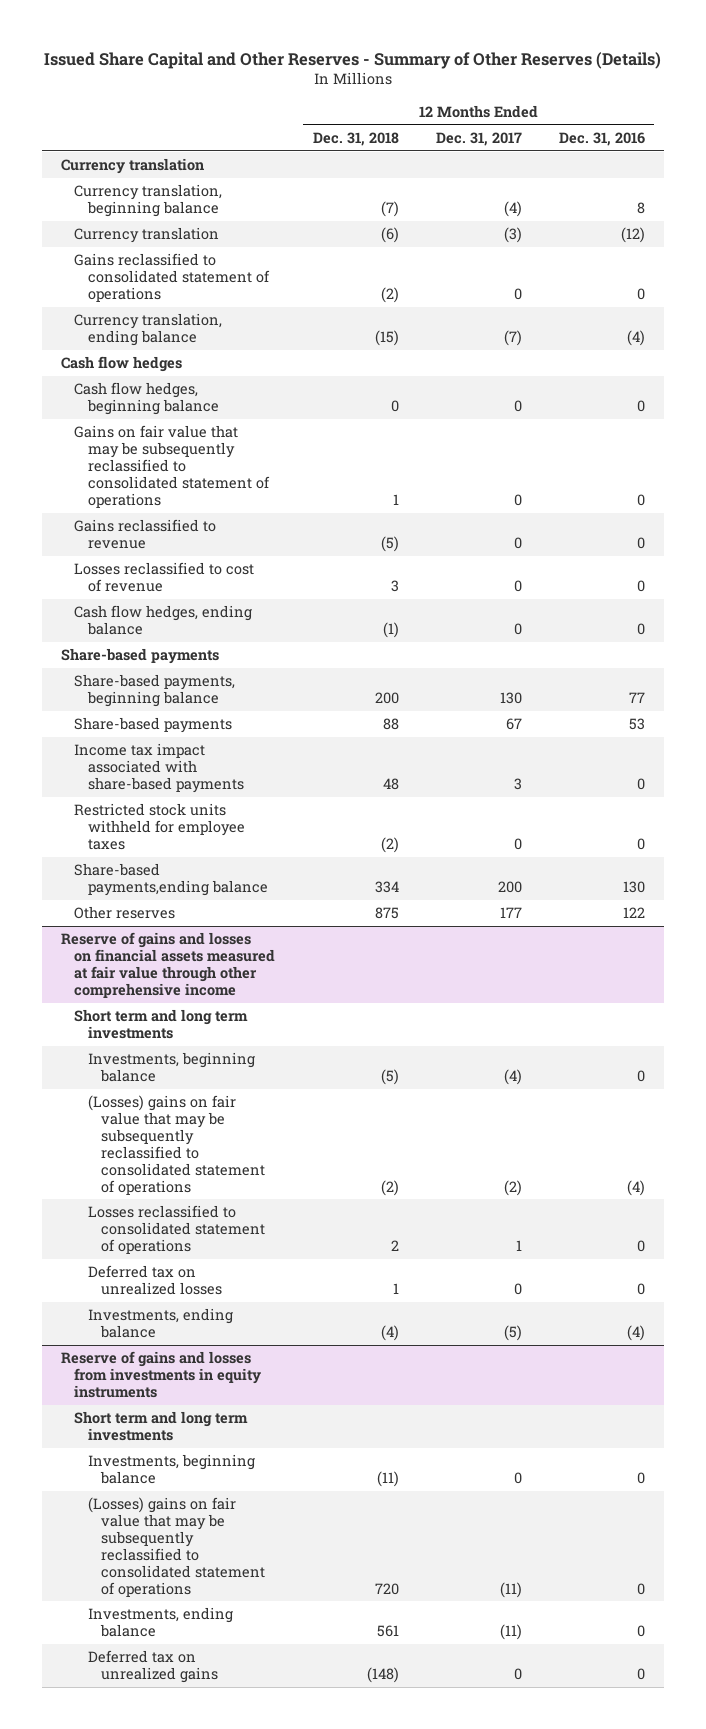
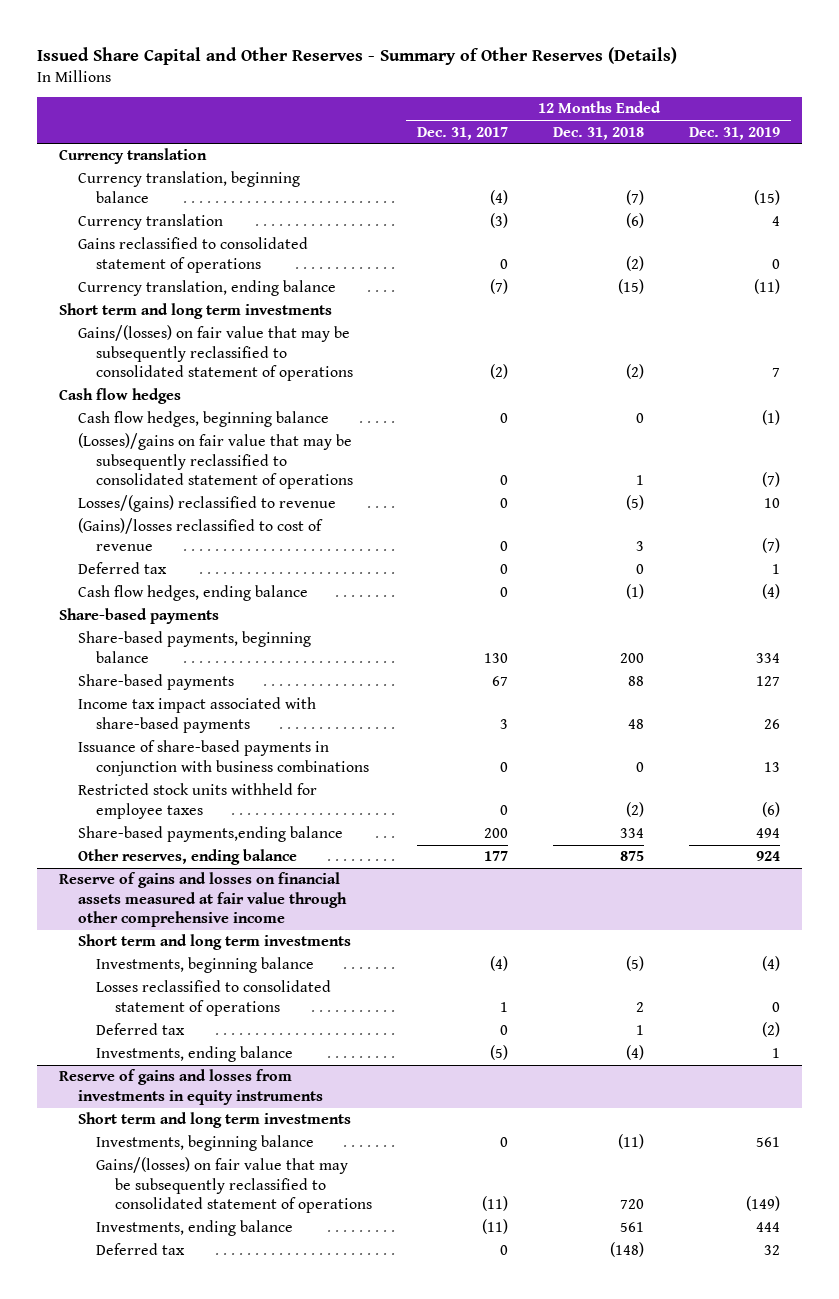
- | 12 Months Ended Dec. 31, 2018 | 12 Months Ended Dec. 31, 2017 | 12 Months Ended Dec. 31, 2016
+ | 12 Months Ended Dec. 31, 2017 | 12 Months Ended Dec. 31, 2018 | 12 Months Ended Dec. 31, 2019
+ Short term and long term investments
+ Gains/(losses) on fair value that may be subsequently reclassified to consolidated statement of operations | (2) | (2) | 7
- Gains on fair value that may be subsequently reclassified to consolidated statement of operations | 1 | 0 | 0
- Gains reclassified to revenue | (5) | 0 | 0
- Losses reclassified to cost of revenue | 3 | 0 | 0
+ (Losses)/gains on fair value that may be subsequently reclassified to consolidated statement of operations | 0 | 1 | (7)
+ Losses/(gains) reclassified to revenue | 0 | (5) | 10
+ (Gains)/losses reclassified to cost of revenue | 0 | 3 | (7)
+ Deferred tax | 0 | 0 | 1
+ Issuance of share-based payments in conjunction with business combinations | 0 | 0 | 13
- Other reserves | 875 | 177 | 122
+ Other reserves, ending balance | 177 | 875 | 924
@ Reserve of gains and losses on financial assets measured at fair value through other comprehensive income
- (Losses) gains on fair value that may be subsequently reclassified to consolidated statement of operations | (2) | (2) | (4)
- Deferred tax on unrealized losses | 1 | 0 | 0
+ Deferred tax | 0 | 1 | (2)
@ Reserve of gains and losses from investments in equity instruments
- (Losses) gains on fair value that may be subsequently reclassified to consolidated statement of operations | 720 | (11) | 0
+ Gains/(losses) on fair value that may be subsequently reclassified to consolidated statement of operations | (11) | 720 | (149)
- Deferred tax on unrealized gains | (148) | 0 | 0
+ Deferred tax | 0 | (148) | 32

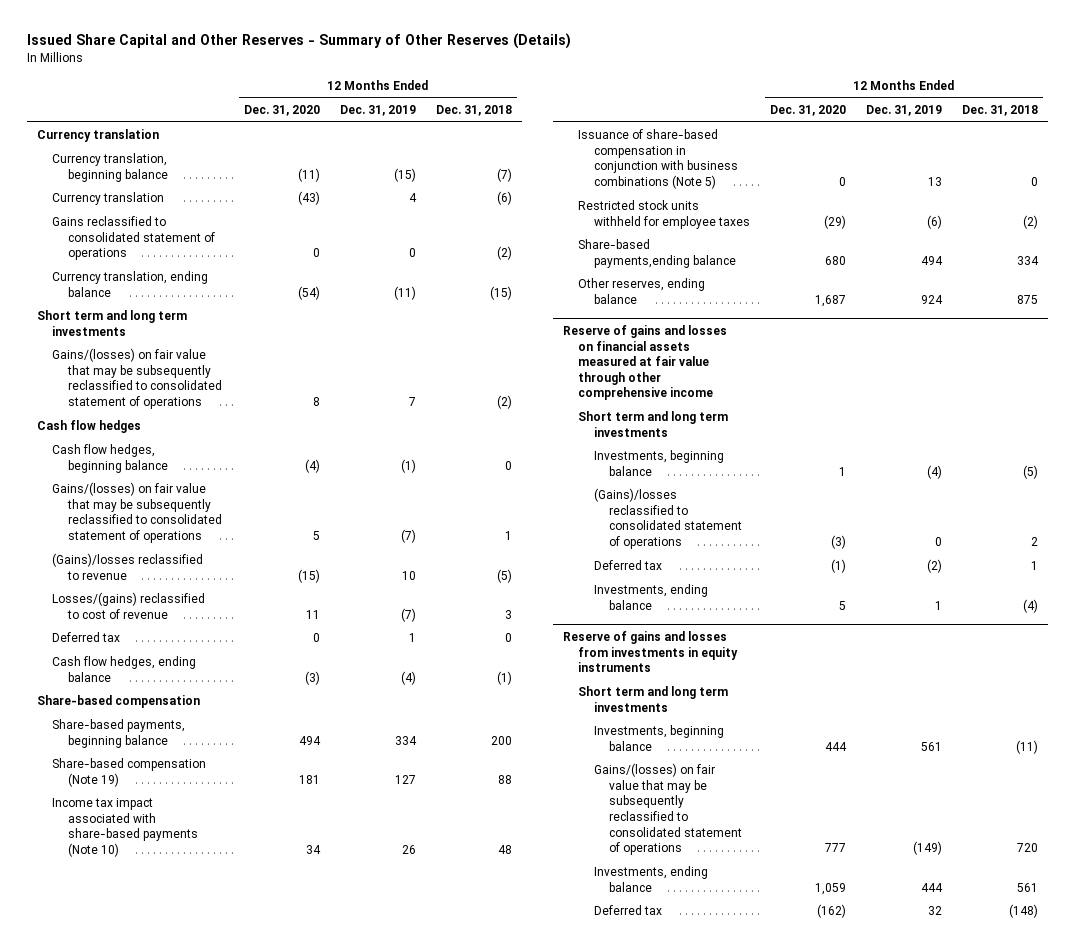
- | 12 Months Ended Dec. 31, 2017 | 12 Months Ended Dec. 31, 2018 | 12 Months Ended Dec. 31, 2019
+ | 12 Months Ended Dec. 31, 2020 | 12 Months Ended Dec. 31, 2019 | 12 Months Ended Dec. 31, 2018
- (Losses)/gains on fair value that may be subsequently reclassified to consolidated statement of operations | 0 | 1 | (7)
- Losses/(gains) reclassified to revenue | 0 | (5) | 10
- (Gains)/losses reclassified to cost of revenue | 0 | 3 | (7)
+ Gains/(losses) on fair value that may be subsequently reclassified to consolidated statement of operations | 5 | (7) | 1
+ (Gains)/losses reclassified to revenue | (15) | 10 | (5)
+ Losses/(gains) reclassified to cost of revenue | 11 | (7) | 3
- Share-based payments
+ Share-based compensation
- Share-based payments | 67 | 88 | 127
- Income tax impact associated with share-based payments | 3 | 48 | 26
- Issuance of share-based payments in conjunction with business combinations | 0 | 0 | 13
+ Share-based compensation (Note 19) | 181 | 127 | 88
+ Income tax impact associated with share-based payments (Note 10) | 34 | 26 | 48
+ Issuance of share-based compensation in conjunction with business combinations (Note 5) | 0 | 13 | 0
@ Reserve of gains and losses on financial assets measured at fair value through other comprehensive income
- Losses reclassified to consolidated statement of operations | 1 | 2 | 0
+ (Gains)/losses reclassified to consolidated statement of operations | (3) | 0 | 2

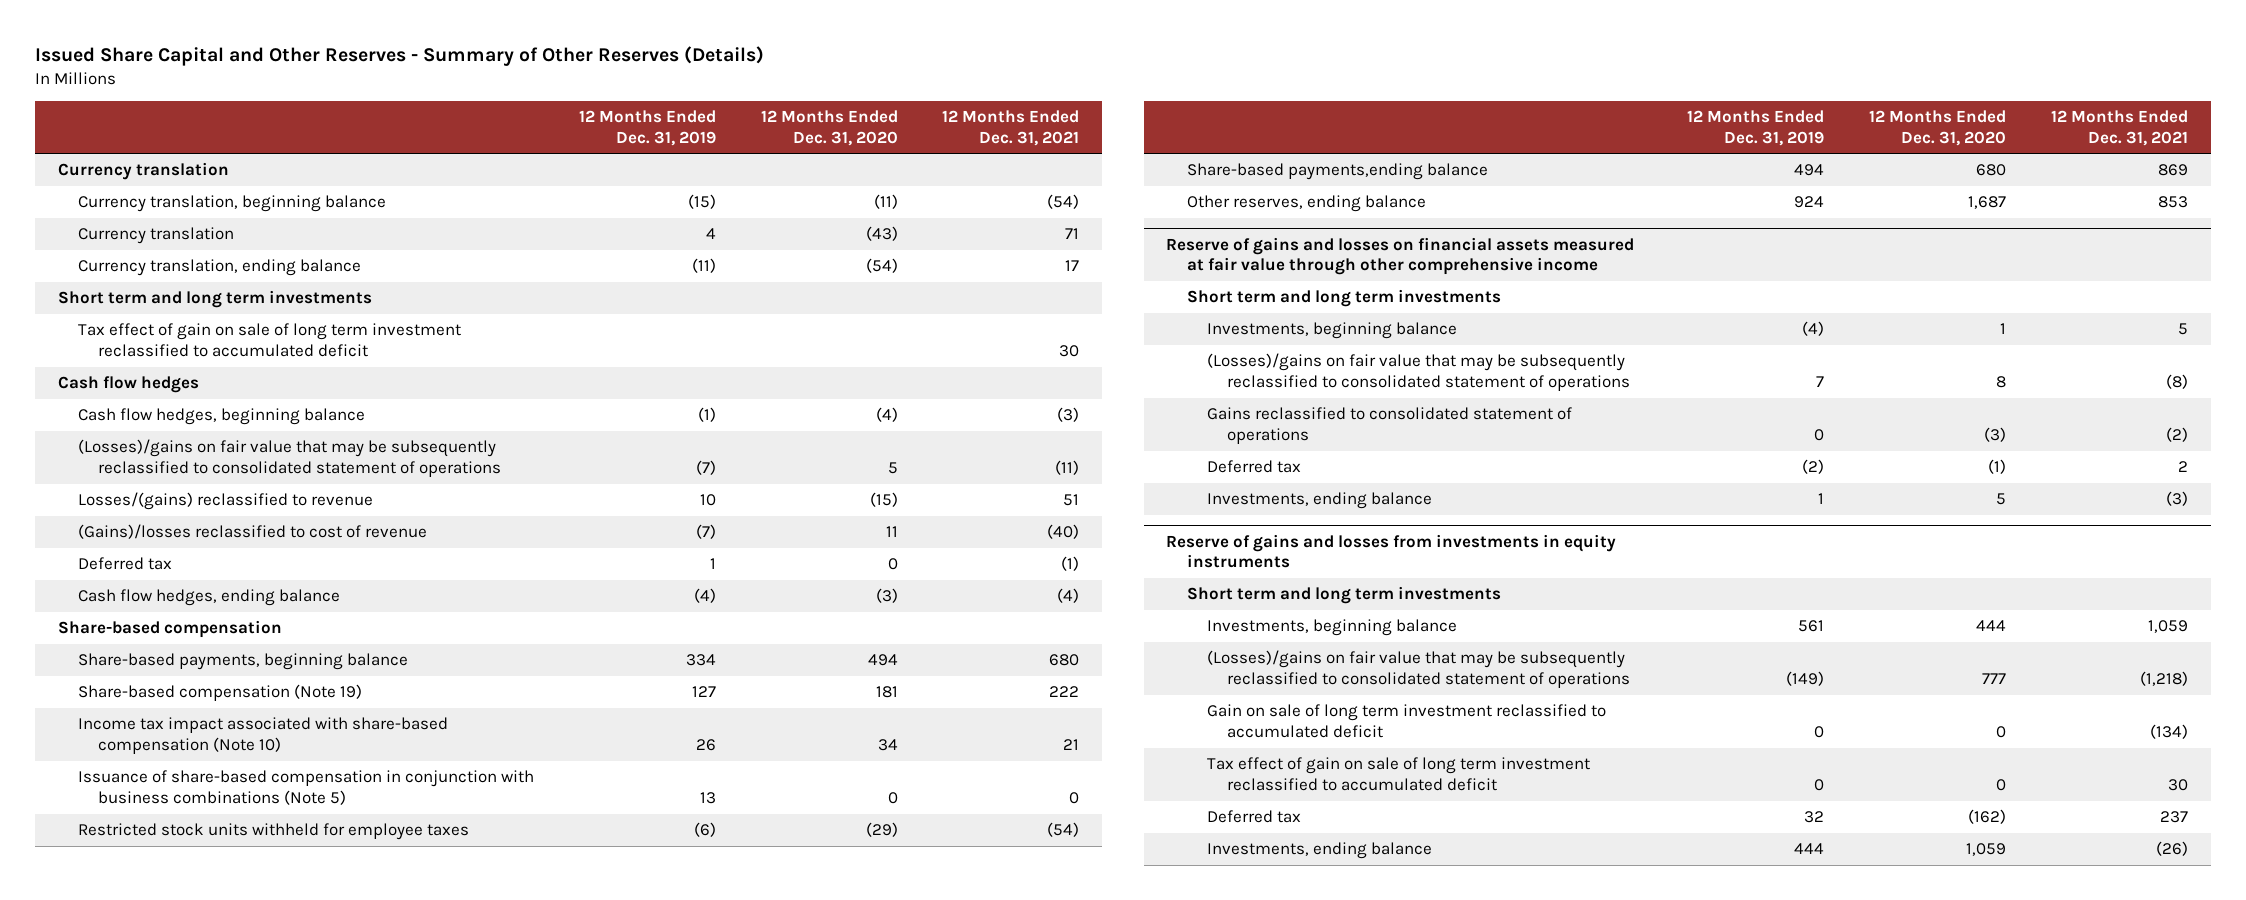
- | 12 Months Ended Dec. 31, 2020 | 12 Months Ended Dec. 31, 2019 | 12 Months Ended Dec. 31, 2018
+ | 12 Months Ended Dec. 31, 2019 | 12 Months Ended Dec. 31, 2020 | 12 Months Ended Dec. 31, 2021
- Gains reclassified to consolidated statement of operations | 0 | 0 | (2)
- Gains/(losses) on fair value that may be subsequently reclassified to consolidated statement of operations | 8 | 7 | (2)
+ Tax effect of gain on sale of long term investment reclassified to accumulated deficit | | | 30
- Gains/(losses) on fair value that may be subsequently reclassified to consolidated statement of operations | 5 | (7) | 1
- (Gains)/losses reclassified to revenue | (15) | 10 | (5)
- Losses/(gains) reclassified to cost of revenue | 11 | (7) | 3
+ (Losses)/gains on fair value that may be subsequently reclassified to consolidated statement of operations | (7) | 5 | (11)
+ Losses/(gains) reclassified to revenue | 10 | (15) | 51
+ (Gains)/losses reclassified to cost of revenue | (7) | 11 | (40)
- Income tax impact associated with share-based payments (Note 10) | 34 | 26 | 48
+ Income tax impact associated with share-based compensation (Note 10) | 26 | 34 | 21
@ Reserve of gains and losses on financial assets measured at fair value through other comprehensive income
- (Gains)/losses reclassified to consolidated statement of operations | (3) | 0 | 2
+ (Losses)/gains on fair value that may be subsequently reclassified to consolidated statement of operations | 7 | 8 | (8)
+ Gains reclassified to consolidated statement of operations | 0 | (3) | (2)
@ Reserve of gains and losses from investments in equity instruments
- Gains/(losses) on fair value that may be subsequently reclassified to consolidated statement of operations | 777 | (149) | 720
+ (Losses)/gains on fair value that may be subsequently reclassified to consolidated statement of operations | (149) | 777 | (1,218)
+ Gain on sale of long term investment reclassified to accumulated deficit | 0 | 0 | (134)
+ Tax effect of gain on sale of long term investment reclassified to accumulated deficit | 0 | 0 | 30
moved down: Investments, ending balance | 444 | 1,059 | (26)

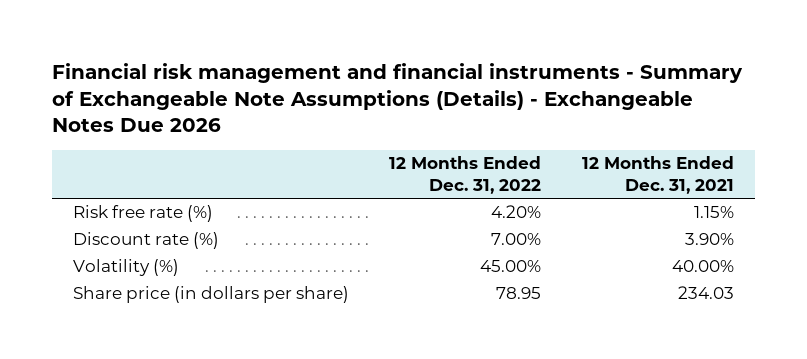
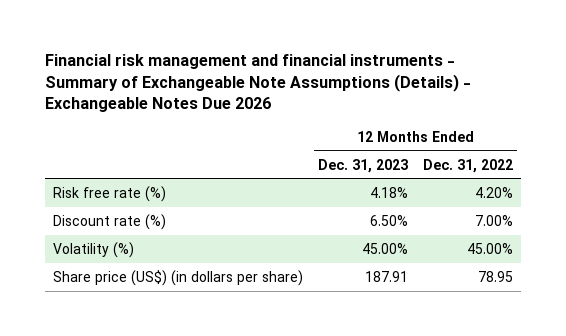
- | 12 Months Ended Dec. 31, 2022 | 12 Months Ended Dec. 31, 2021
+ | 12 Months Ended Dec. 31, 2023 | 12 Months Ended Dec. 31, 2022
- Share price (in dollars per share) | 78.95 | 234.03
+ Share price (US$) (in dollars per share) | 187.91 | 78.95

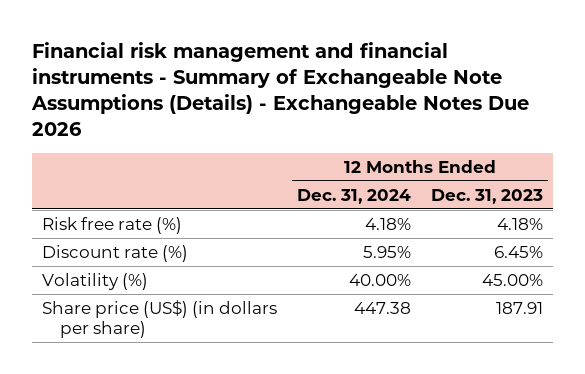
- | 12 Months Ended Dec. 31, 2023 | 12 Months Ended Dec. 31, 2022
+ | 12 Months Ended Dec. 31, 2024 | 12 Months Ended Dec. 31, 2023
- Discount rate (%) | 6.50% | 7.00%
+ Discount rate (%) | 5.95% | 6.45%

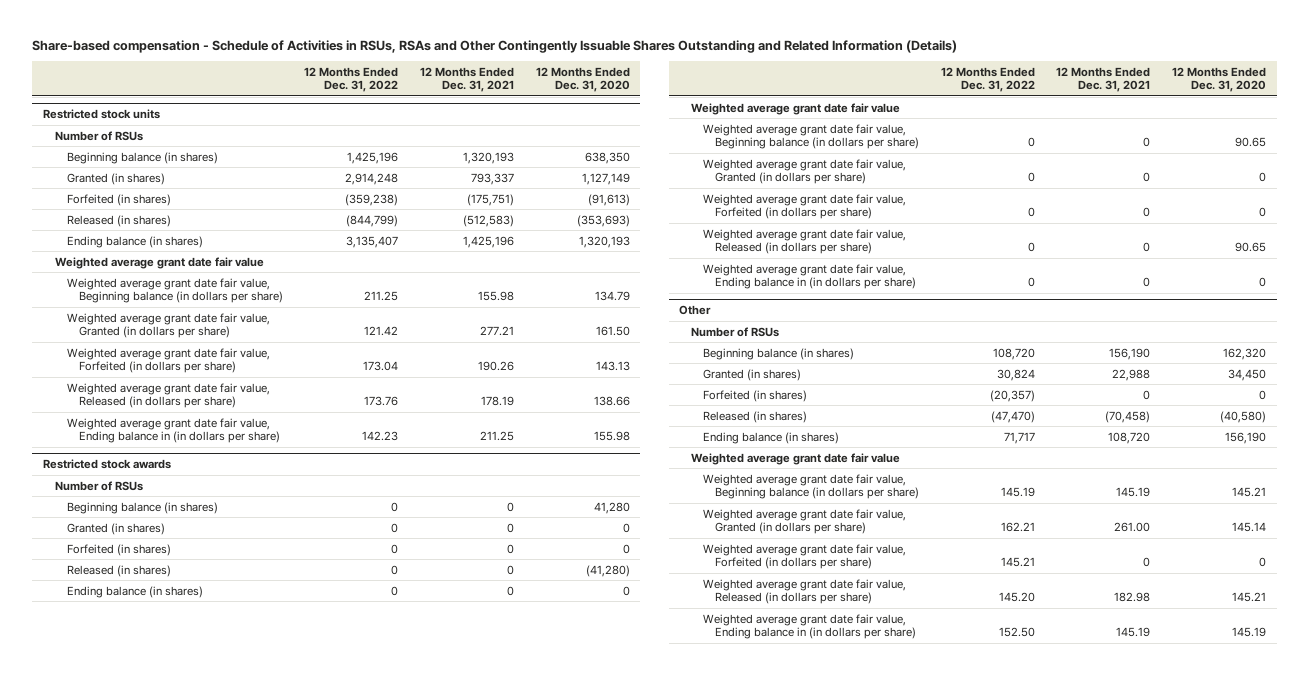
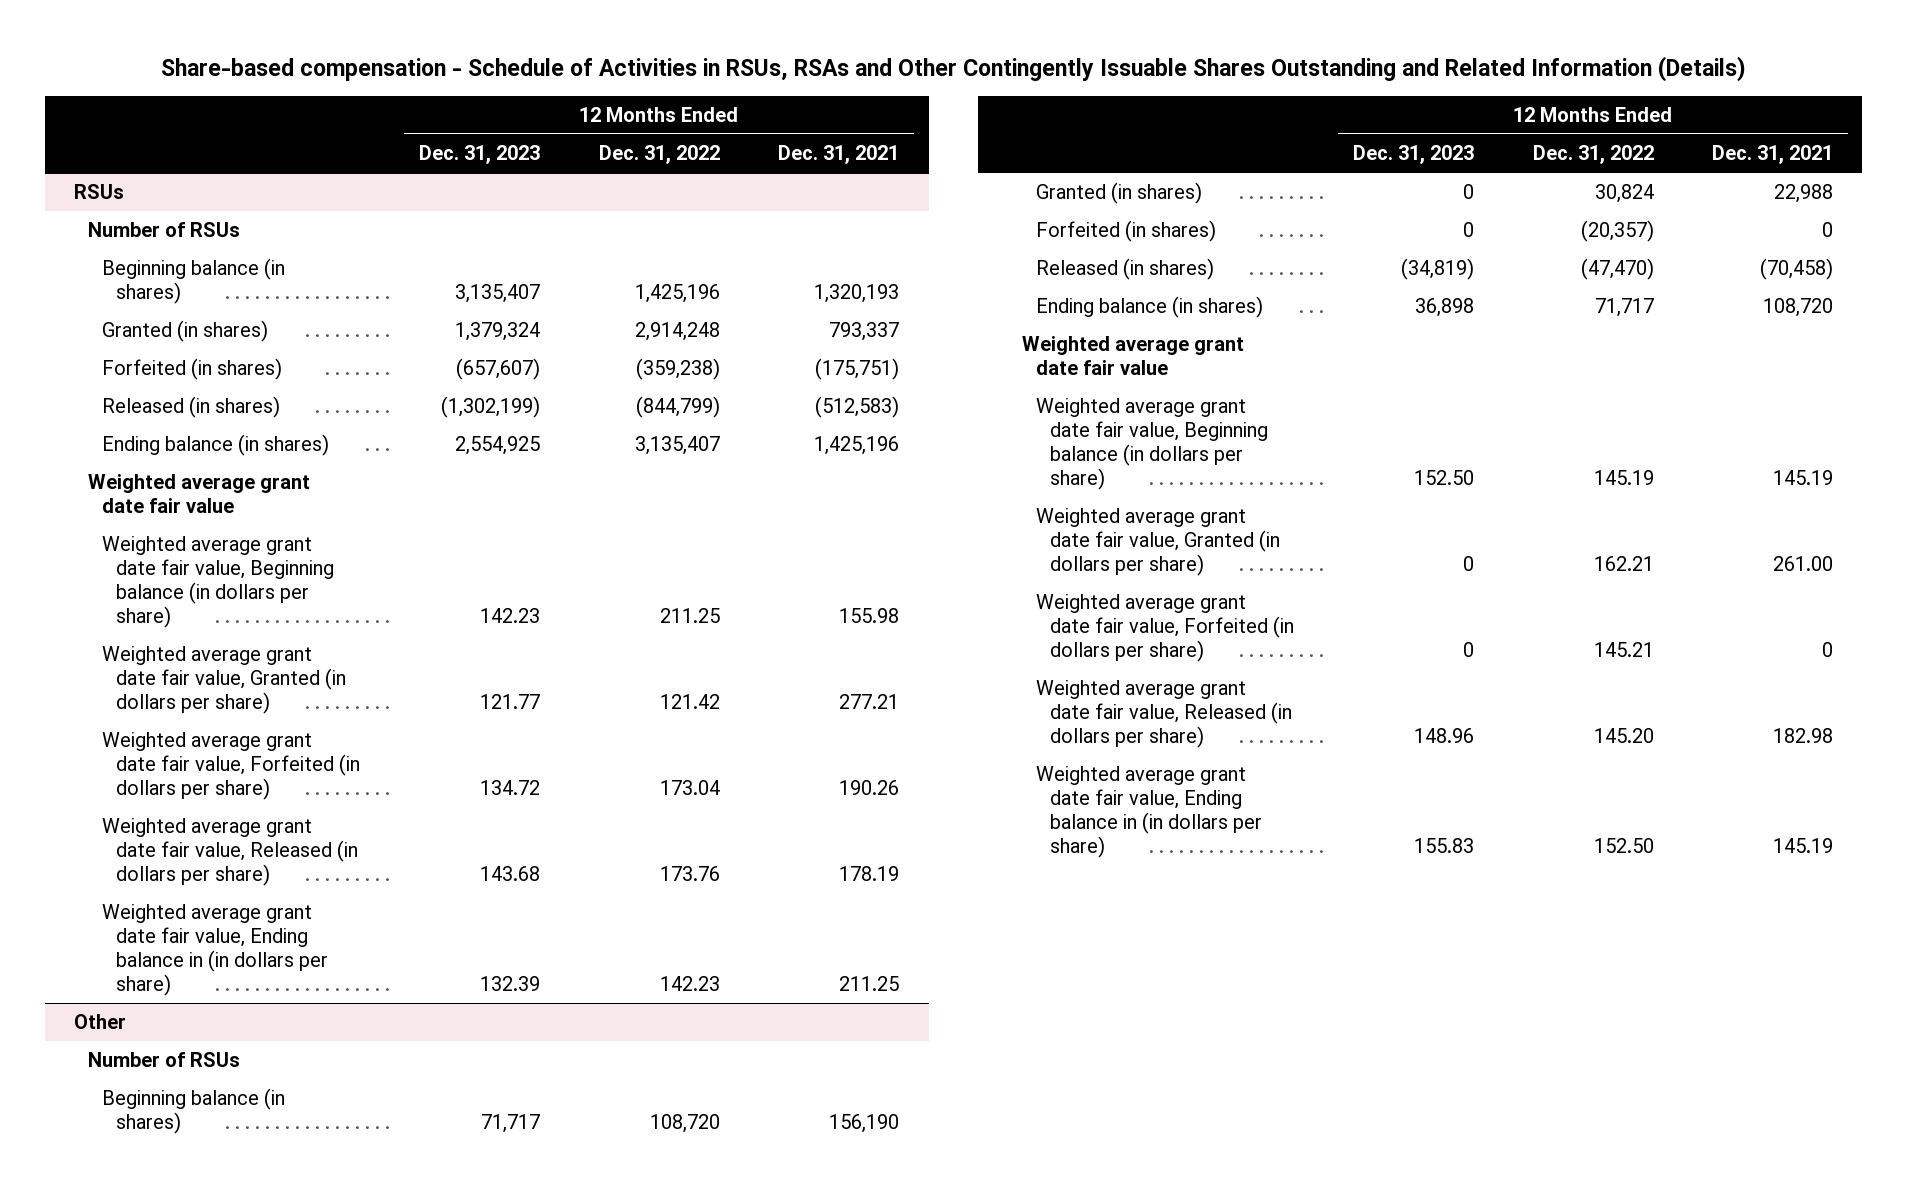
- | 12 Months Ended Dec. 31, 2022 | 12 Months Ended Dec. 31, 2021 | 12 Months Ended Dec. 31, 2020
+ | 12 Months Ended Dec. 31, 2023 | 12 Months Ended Dec. 31, 2022 | 12 Months Ended Dec. 31, 2021
- Restricted stock units
+ RSUs
- Restricted stock awards
- Number of RSUs
- Beginning balance (in shares) | 0 | 0 | 41,280
- Granted (in shares) | 0 | 0 | 0
- Forfeited (in shares) | 0 | 0 | 0
- Released (in shares) | 0 | 0 | (41,280)
- Ending balance (in shares) | 0 | 0 | 0
- Weighted average grant date fair value
- Weighted average grant date fair value, Beginning balance (in dollars per share) | 0 | 0 | 90.65
- Weighted average grant date fair value, Granted (in dollars per share) | 0 | 0 | 0
- Weighted average grant date fair value, Forfeited (in dollars per share) | 0 | 0 | 0
- Weighted average grant date fair value, Released (in dollars per share) | 0 | 0 | 90.65
- Weighted average grant date fair value, Ending balance in (in dollars per share) | 0 | 0 | 0

